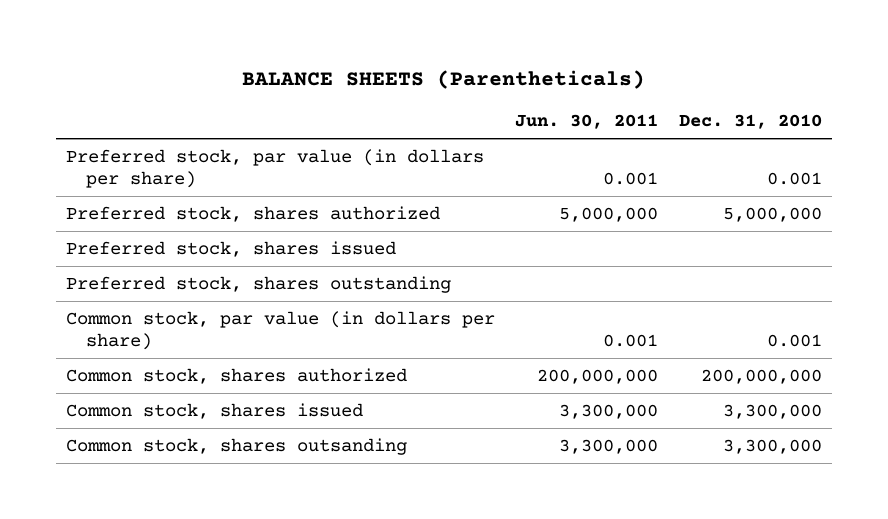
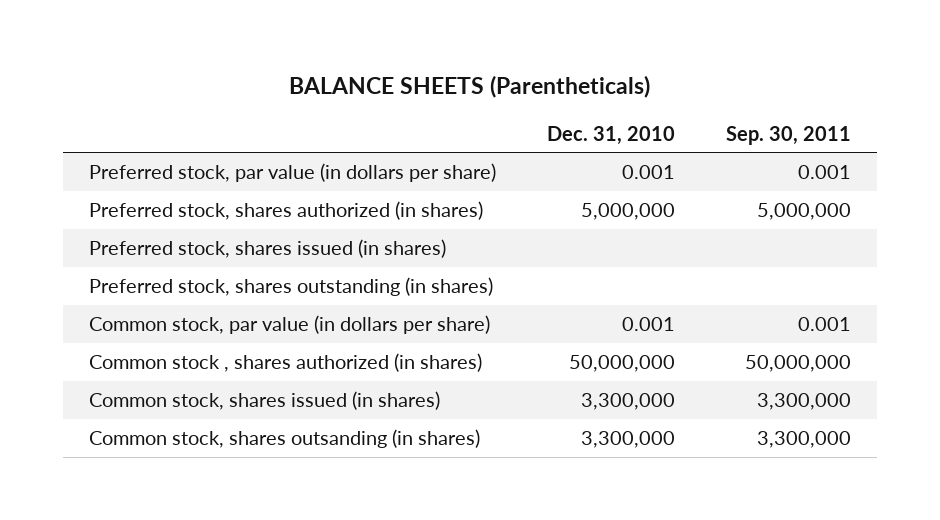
- | Jun. 30, 2011 | Dec. 31, 2010
+ | Dec. 31, 2010 | Sep. 30, 2011
- Preferred stock, shares authorized | 5,000,000 | 5,000,000
- Preferred stock, shares issued
- Preferred stock, shares outstanding
+ Preferred stock, shares authorized (in shares) | 5,000,000 | 5,000,000
+ Preferred stock, shares issued (in shares)
+ Preferred stock, shares outstanding (in shares)
- Common stock, shares authorized | 200,000,000 | 200,000,000
- Common stock, shares issued | 3,300,000 | 3,300,000
- Common stock, shares outsanding | 3,300,000 | 3,300,000
+ Common stock , shares authorized (in shares) | 50,000,000 | 50,000,000
+ Common stock, shares issued (in shares) | 3,300,000 | 3,300,000
+ Common stock, shares outsanding (in shares) | 3,300,000 | 3,300,000

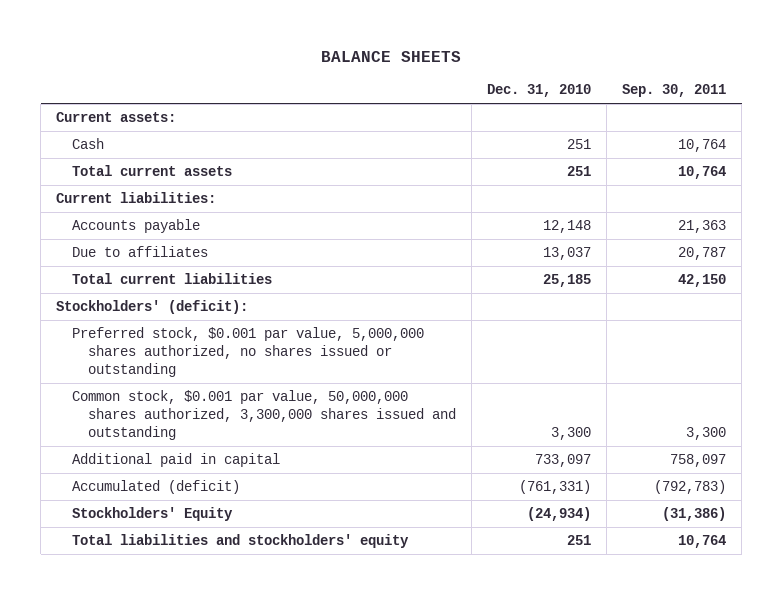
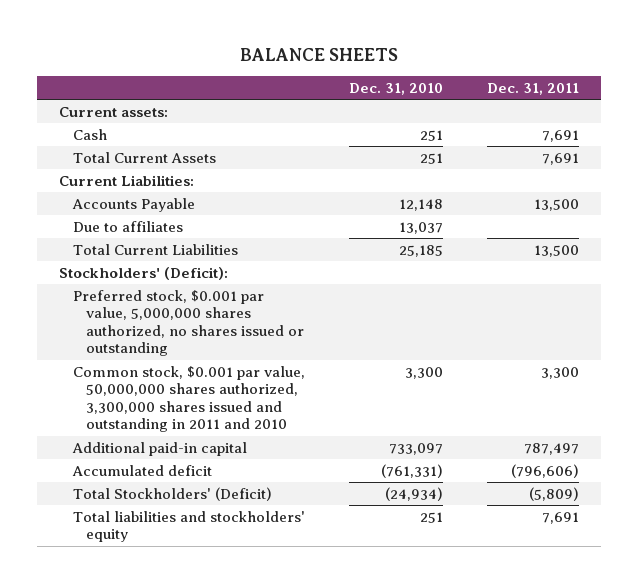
- | Dec. 31, 2010 | Sep. 30, 2011
+ | Dec. 31, 2010 | Dec. 31, 2011
- Total current assets | 251 | 10,764
- Current liabilities:
- Accounts payable | 12,148 | 21,363
+ Total Current Assets | 251 | 7,691
+ Current Liabilities:
+ Accounts Payable | 12,148 | 13,500
- Total current liabilities | 25,185 | 42,150
- Stockholders' (deficit):
+ Total Current Liabilities | 25,185 | 13,500
+ Stockholders' (Deficit):
- Common stock, $0.001 par value, 50,000,000 shares authorized, 3,300,000 shares issued and outstanding | 3,300 | 3,300
- Additional paid in capital | 733,097 | 758,097
- Accumulated (deficit) | (761,331) | (792,783)
- Stockholders' Equity | (24,934) | (31,386)
+ Common stock, $0.001 par value, 50,000,000 shares authorized, 3,300,000 shares issued and outstanding in 2011 and 2010 | 3,300 | 3,300
+ Additional paid-in capital | 733,097 | 787,497
+ Accumulated deficit | (761,331) | (796,606)
+ Total Stockholders' (Deficit) | (24,934) | (5,809)

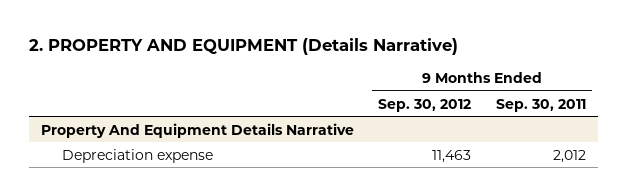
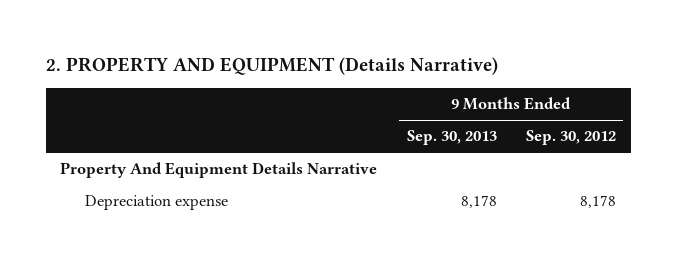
- | 9 Months Ended Sep. 30, 2012 | 9 Months Ended Sep. 30, 2011
+ | 9 Months Ended Sep. 30, 2013 | 9 Months Ended Sep. 30, 2012
- Depreciation expense | 11,463 | 2,012
+ Depreciation expense | 8,178 | 8,178

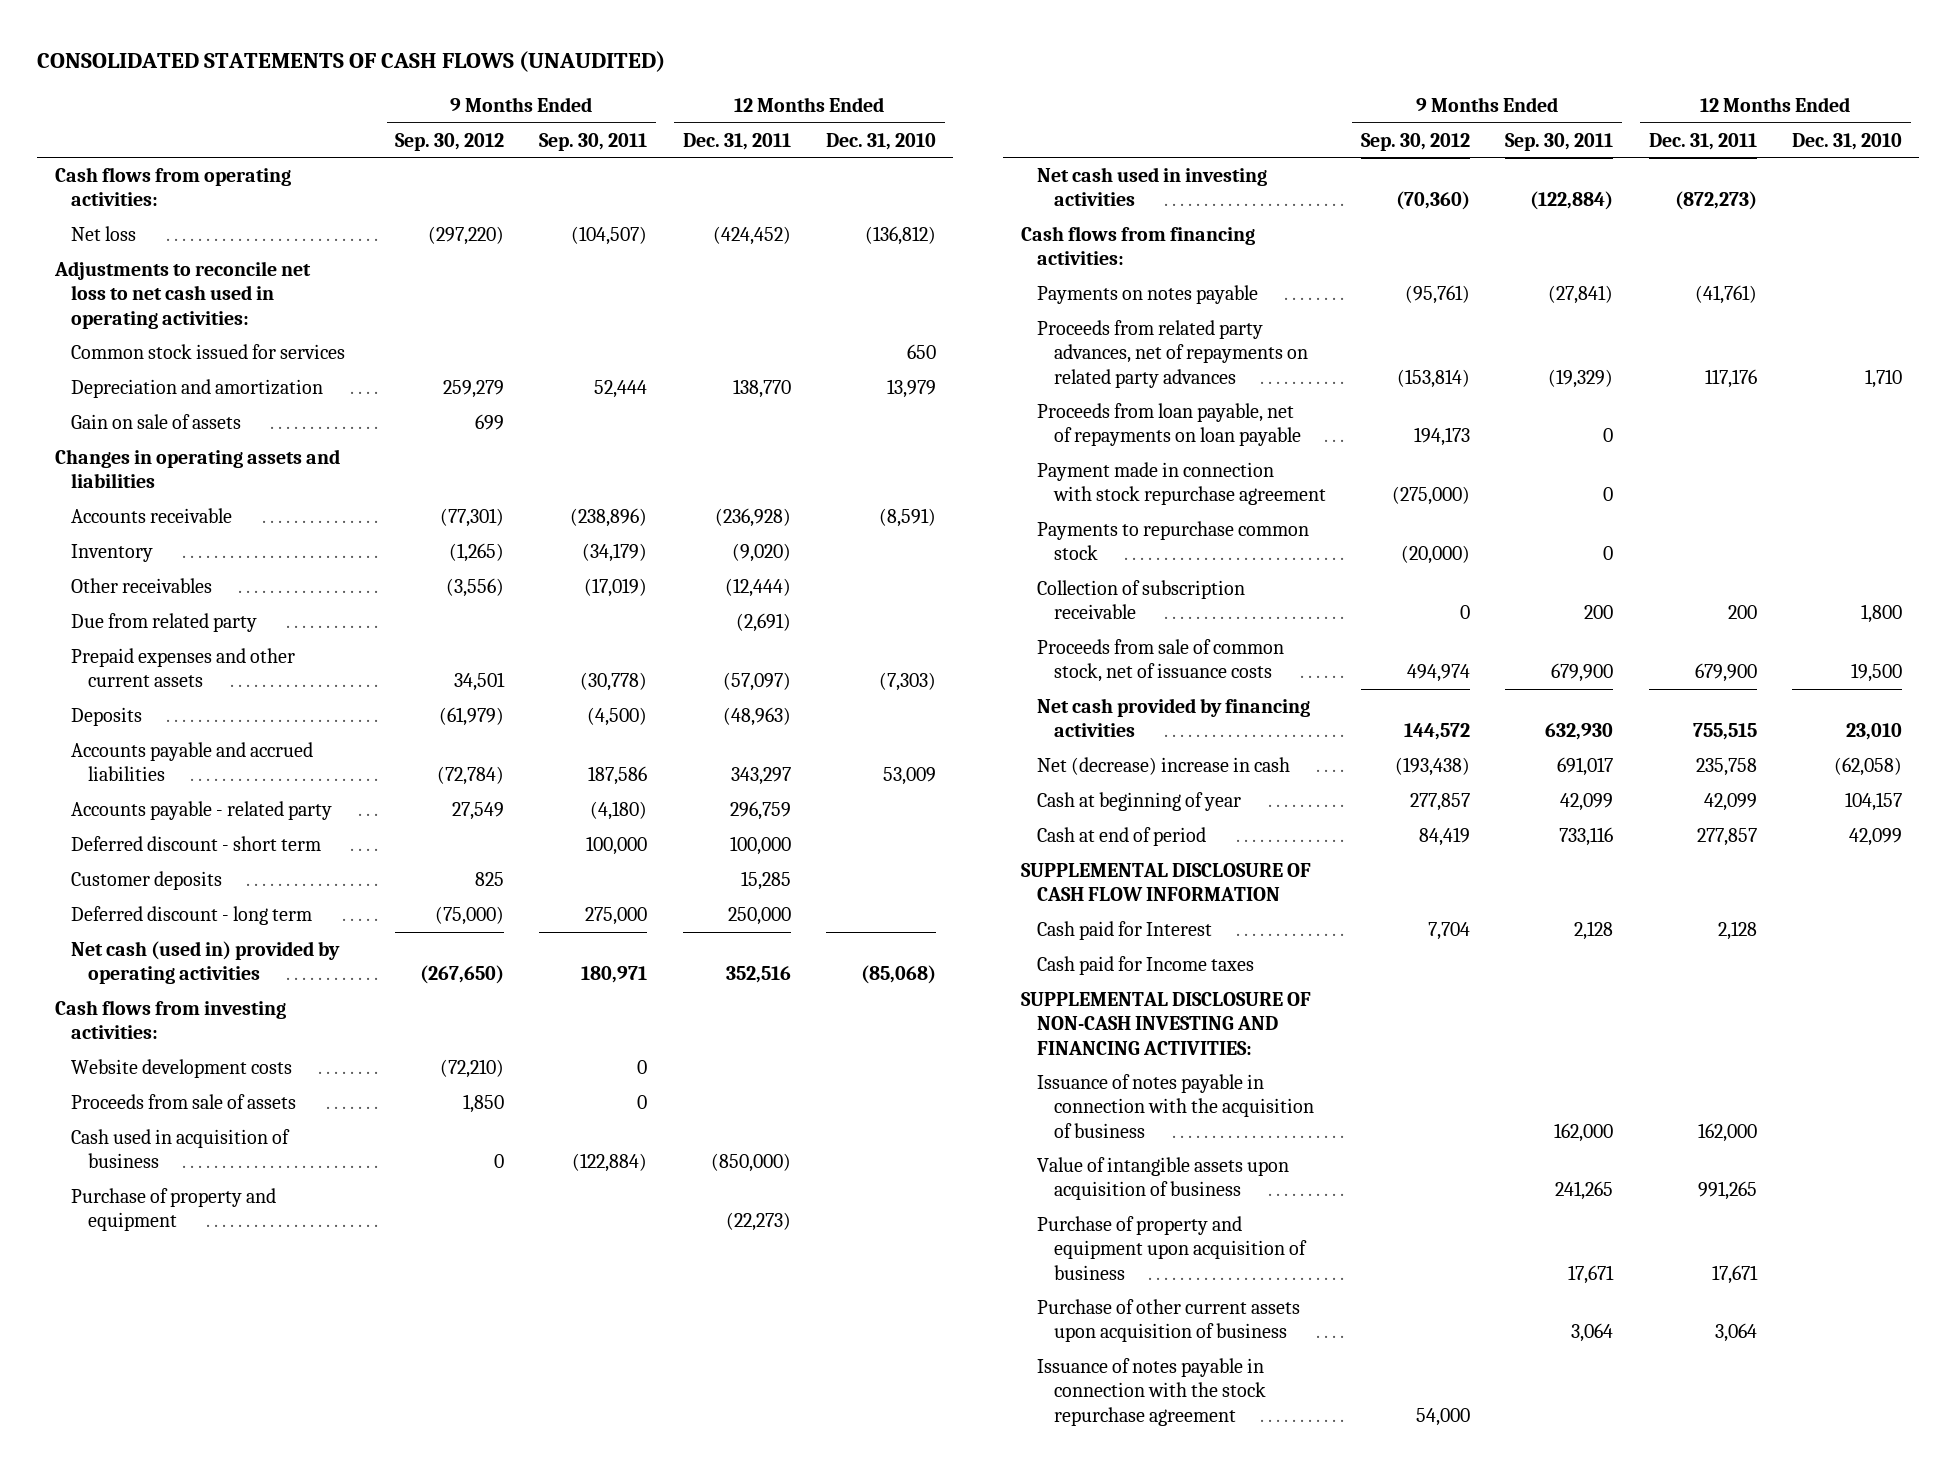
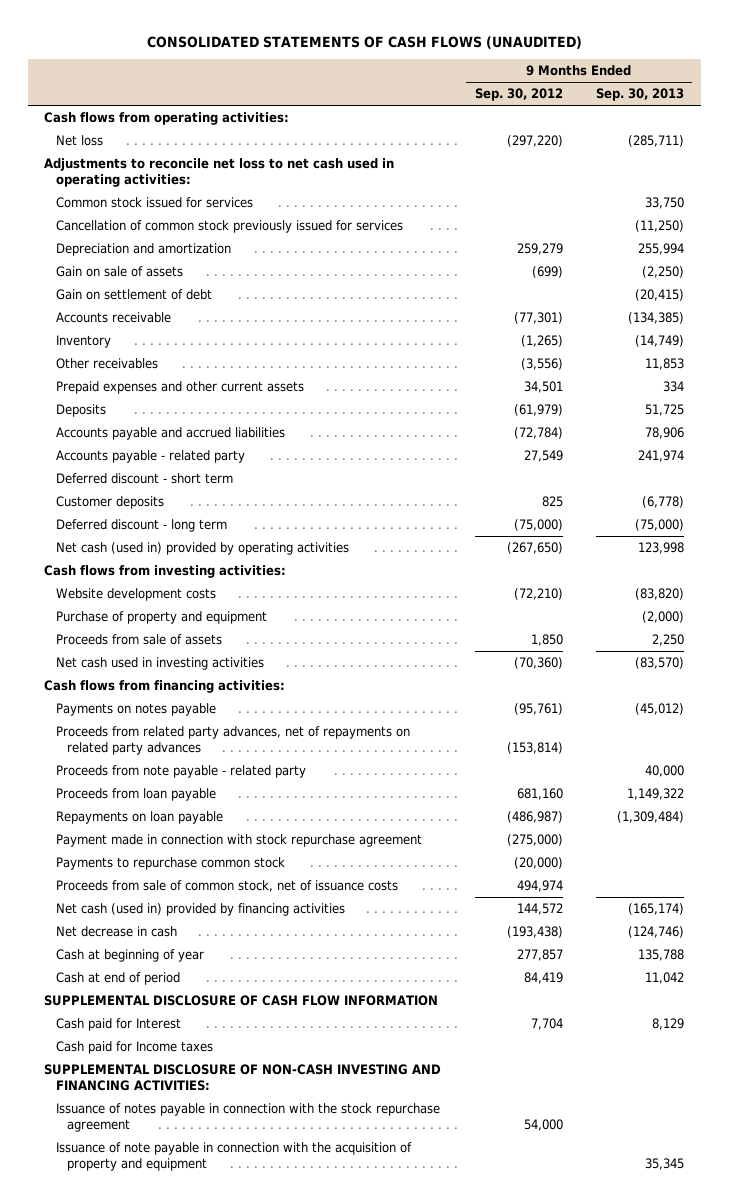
- | 9 Months Ended Sep. 30, 2012 | 9 Months Ended Sep. 30, 2011 | 12 Months Ended Dec. 31, 2011 | 12 Months Ended Dec. 31, 2010
+ | 9 Months Ended Sep. 30, 2012 | 9 Months Ended Sep. 30, 2013
+ Cancellation of common stock previously issued for services | | (11,250)
- Gain on sale of assets | 699 | | |
- Changes in operating assets and liabilities
+ Gain on sale of assets | (699) | (2,250)
+ Gain on settlement of debt | | (20,415)
- Due from related party | | | (2,691) |
- Cash used in acquisition of business | 0 | (122,884) | (850,000) |
moved down: Proceeds from sale of assets | 1,850 | 2,250
- Proceeds from loan payable, net of repayments on loan payable | 194,173 | 0 | |
+ Proceeds from note payable - related party | | 40,000
+ Proceeds from loan payable | 681,160 | 1,149,322
+ Repayments on loan payable | (486,987) | (1,309,484)
- Collection of subscription receivable | 0 | 200 | 200 | 1,800
- Net cash provided by financing activities | 144,572 | 632,930 | 755,515 | 23,010
- Net (decrease) increase in cash | (193,438) | 691,017 | 235,758 | (62,058)
+ Net cash (used in) provided by financing activities | 144,572 | (165,174)
+ Net decrease in cash | (193,438) | (124,746)
- Issuance of notes payable in connection with the acquisition of business | | 162,000 | 162,000 |
- Value of intangible assets upon acquisition of business | | 241,265 | 991,265 |
- Purchase of property and equipment upon acquisition of business | | 17,671 | 17,671 |
- Purchase of other current assets upon acquisition of business | | 3,064 | 3,064 |
+ Issuance of note payable in connection with the acquisition of property and equipment | | 35,345

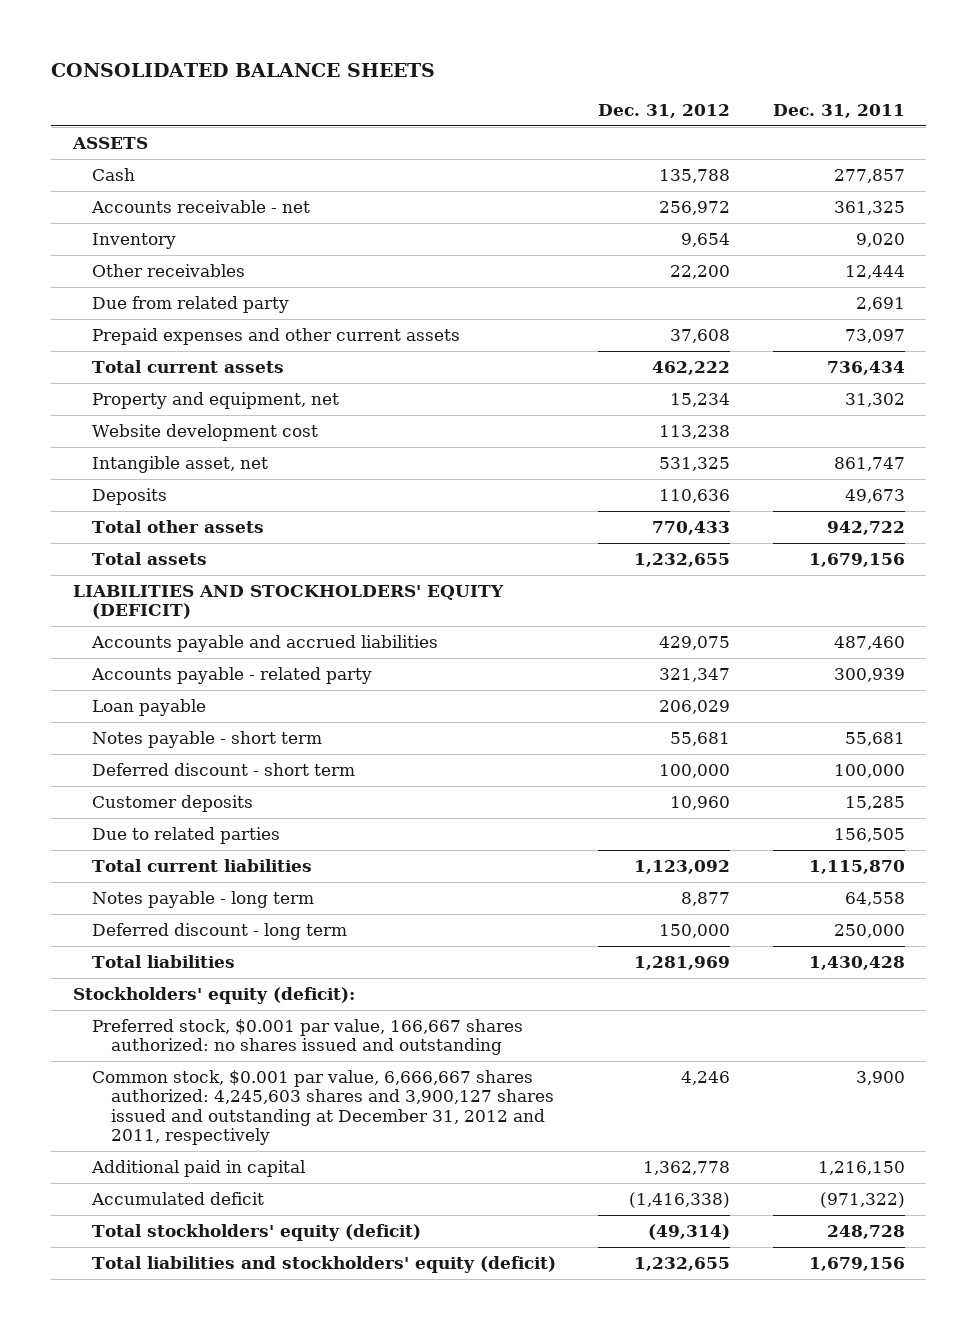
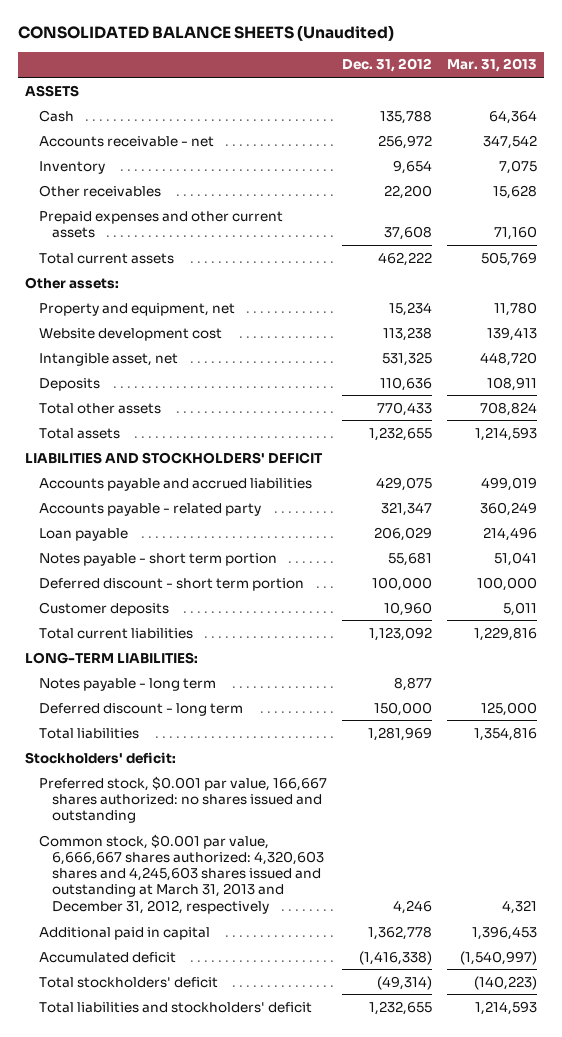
- CONSOLIDATED BALANCE SHEETS
+ CONSOLIDATED BALANCE SHEETS (Unaudited)
- | Dec. 31, 2012 | Dec. 31, 2011
+ | Dec. 31, 2012 | Mar. 31, 2013
- Due from related party | | 2,691
+ Other assets:
- LIABILITIES AND STOCKHOLDERS' EQUITY (DEFICIT)
+ LIABILITIES AND STOCKHOLDERS' DEFICIT
- Notes payable - short term | 55,681 | 55,681
- Deferred discount - short term | 100,000 | 100,000
+ Notes payable - short term portion | 55,681 | 51,041
+ Deferred discount - short term portion | 100,000 | 100,000
- Due to related parties | | 156,505
+ LONG-TERM LIABILITIES:
- Stockholders' equity (deficit):
+ Stockholders' deficit:
- Common stock, $0.001 par value, 6,666,667 shares authorized: 4,245,603 shares and 3,900,127 shares issued and outstanding at December 31, 2012 and 2011, respectively | 4,246 | 3,900
+ Common stock, $0.001 par value, 6,666,667 shares authorized: 4,320,603 shares and 4,245,603 shares issued and outstanding at March 31, 2013 and December 31, 2012, respectively | 4,246 | 4,321
- Total stockholders' equity (deficit) | (49,314) | 248,728
- Total liabilities and stockholders' equity (deficit) | 1,232,655 | 1,679,156
+ Total stockholders' deficit | (49,314) | (140,223)
+ Total liabilities and stockholders' deficit | 1,232,655 | 1,214,593

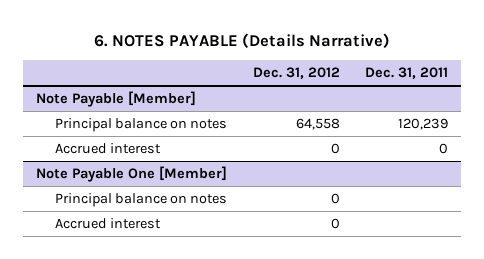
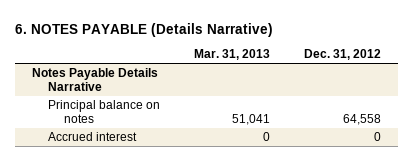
- | Dec. 31, 2012 | Dec. 31, 2011
+ | Mar. 31, 2013 | Dec. 31, 2012
- Note Payable [Member]
+ Notes Payable Details Narrative
- Note Payable One [Member]
- Principal balance on notes | 0 |
- Accrued interest | 0 |

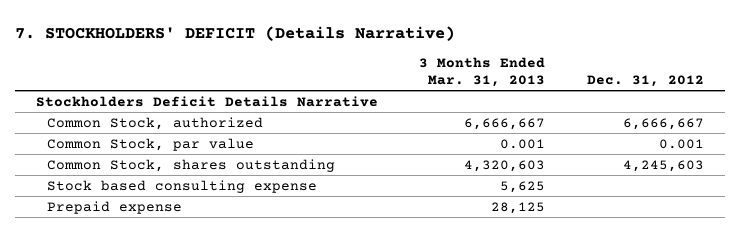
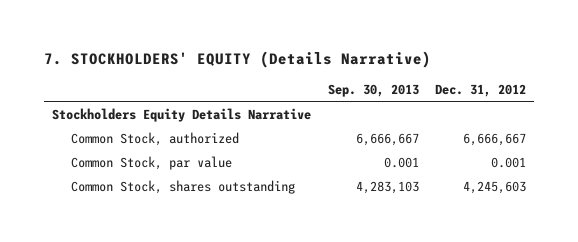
- 7. STOCKHOLDERS' DEFICIT (Details Narrative)
+ 7. STOCKHOLDERS' EQUITY (Details Narrative)
- | 3 Months Ended Mar. 31, 2013 | Dec. 31, 2012
+ | Sep. 30, 2013 | Dec. 31, 2012
- Stockholders Deficit Details Narrative
+ Stockholders Equity Details Narrative
- Stock based consulting expense | 5,625 |
- Prepaid expense | 28,125 |

